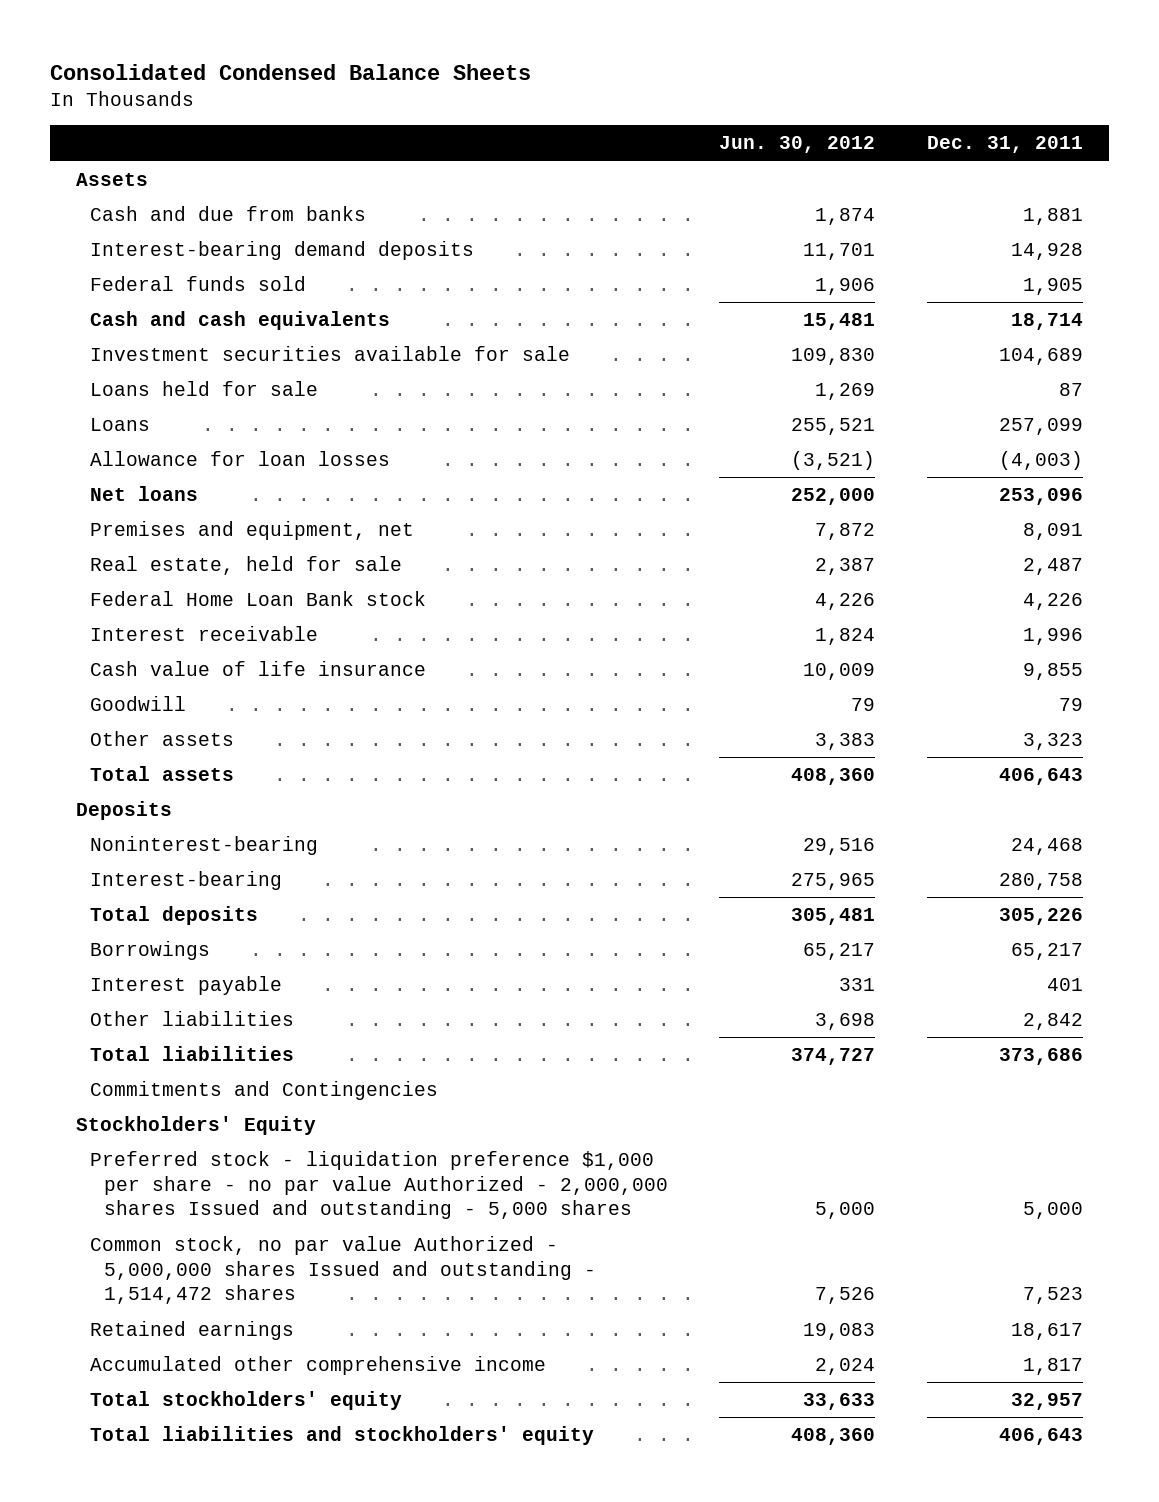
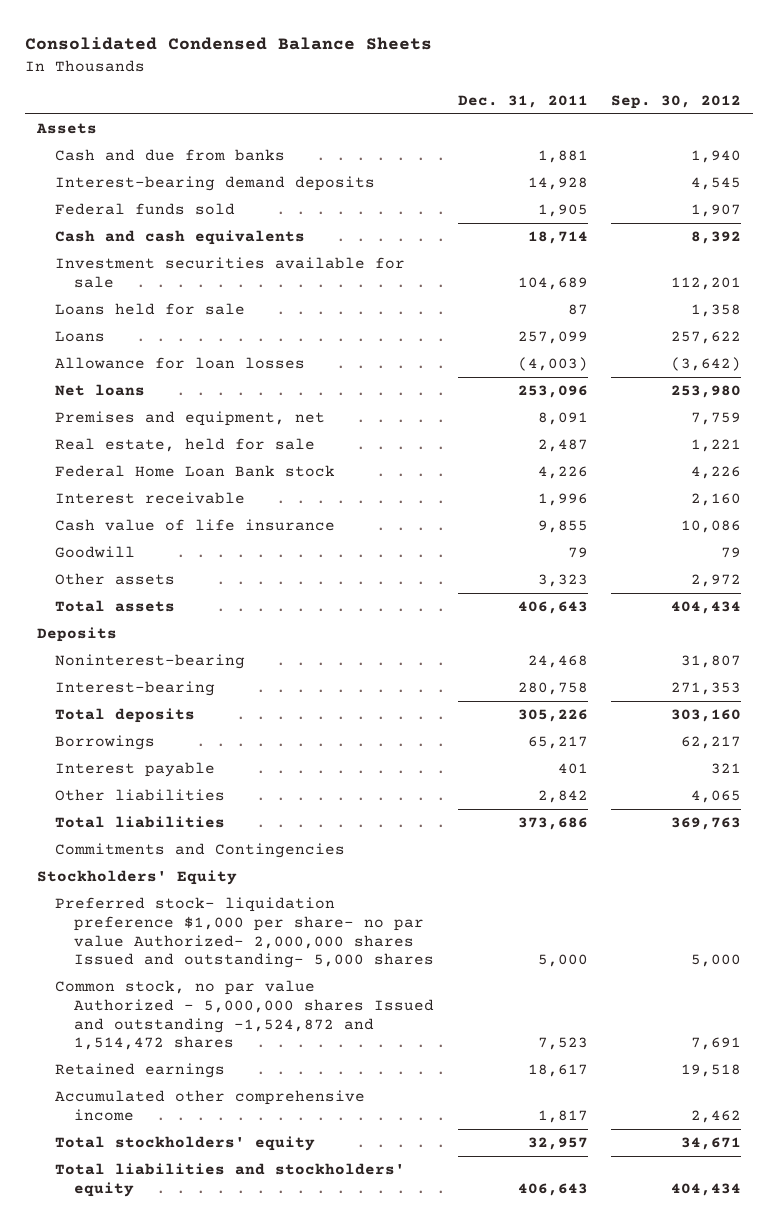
- | Jun. 30, 2012 | Dec. 31, 2011
+ | Dec. 31, 2011 | Sep. 30, 2012
- Preferred stock - liquidation preference $1,000 per share - no par value Authorized - 2,000,000 shares Issued and outstanding - 5,000 shares | 5,000 | 5,000
- Common stock, no par value Authorized - 5,000,000 shares Issued and outstanding - 1,514,472 shares | 7,526 | 7,523
+ Preferred stock- liquidation preference $1,000 per share- no par value Authorized- 2,000,000 shares Issued and outstanding- 5,000 shares | 5,000 | 5,000
+ Common stock, no par value Authorized - 5,000,000 shares Issued and outstanding -1,524,872 and 1,514,472 shares | 7,523 | 7,691

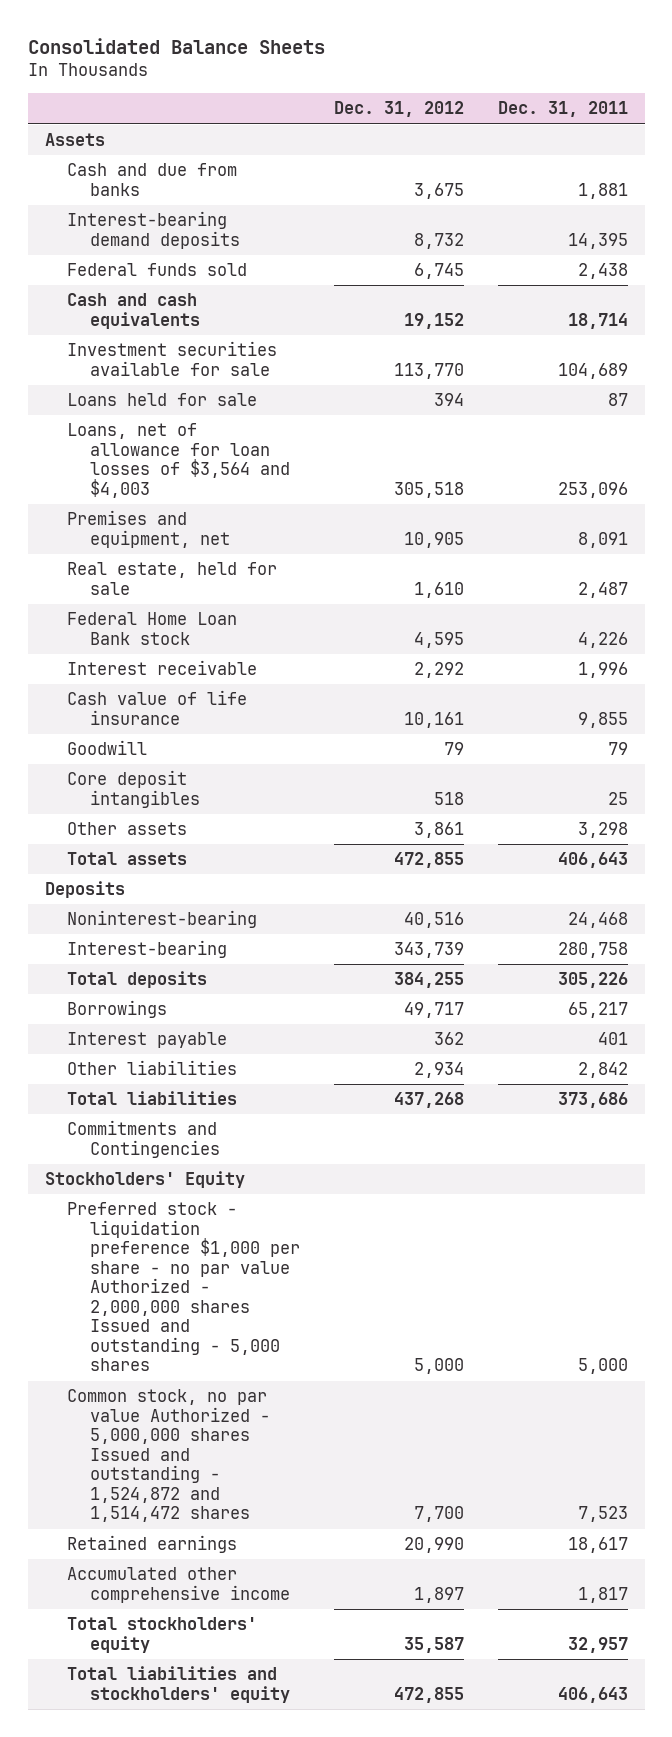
- Consolidated Condensed Balance Sheets
+ Consolidated Balance Sheets
- | Dec. 31, 2011 | Sep. 30, 2012
+ | Dec. 31, 2012 | Dec. 31, 2011
- Interest-bearing demand deposits | 14,928 | 4,545
- Federal funds sold | 1,905 | 1,907
+ Interest-bearing demand deposits | 8,732 | 14,395
+ Federal funds sold | 6,745 | 2,438
- Loans | 257,099 | 257,622
- Allowance for loan losses | (4,003) | (3,642)
- Net loans | 253,096 | 253,980
+ Loans, net of allowance for loan losses of $3,564 and $4,003 | 305,518 | 253,096
- Other assets | 3,323 | 2,972
+ Core deposit intangibles | 518 | 25
+ Other assets | 3,861 | 3,298
- Preferred stock- liquidation preference $1,000 per share- no par value Authorized- 2,000,000 shares Issued and outstanding- 5,000 shares | 5,000 | 5,000
- Common stock, no par value Authorized - 5,000,000 shares Issued and outstanding -1,524,872 and 1,514,472 shares | 7,523 | 7,691
+ Preferred stock - liquidation preference $1,000 per share - no par value Authorized - 2,000,000 shares Issued and outstanding - 5,000 shares | 5,000 | 5,000
+ Common stock, no par value Authorized - 5,000,000 shares Issued and outstanding - 1,524,872 and 1,514,472 shares | 7,700 | 7,523

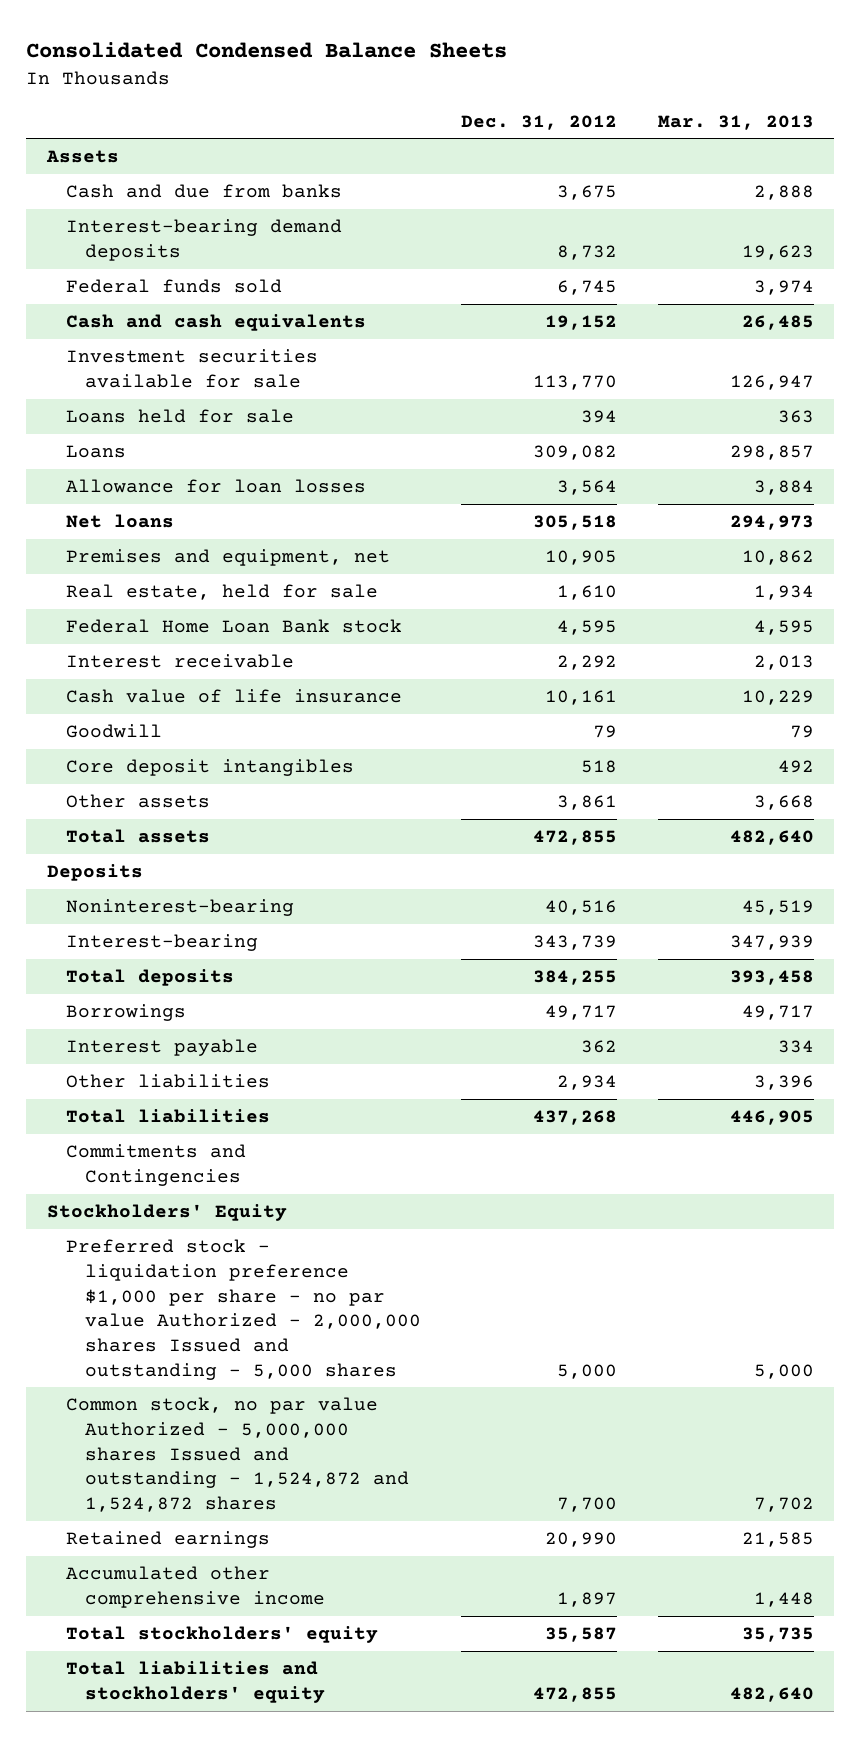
- Consolidated Balance Sheets
+ Consolidated Condensed Balance Sheets
- | Dec. 31, 2012 | Dec. 31, 2011
+ | Dec. 31, 2012 | Mar. 31, 2013
- Loans, net of allowance for loan losses of $3,564 and $4,003 | 305,518 | 253,096
+ Loans | 309,082 | 298,857
+ Allowance for loan losses | 3,564 | 3,884
+ Net loans | 305,518 | 294,973
- Common stock, no par value Authorized - 5,000,000 shares Issued and outstanding - 1,524,872 and 1,514,472 shares | 7,700 | 7,523
+ Common stock, no par value Authorized - 5,000,000 shares Issued and outstanding - 1,524,872 and 1,524,872 shares | 7,700 | 7,702

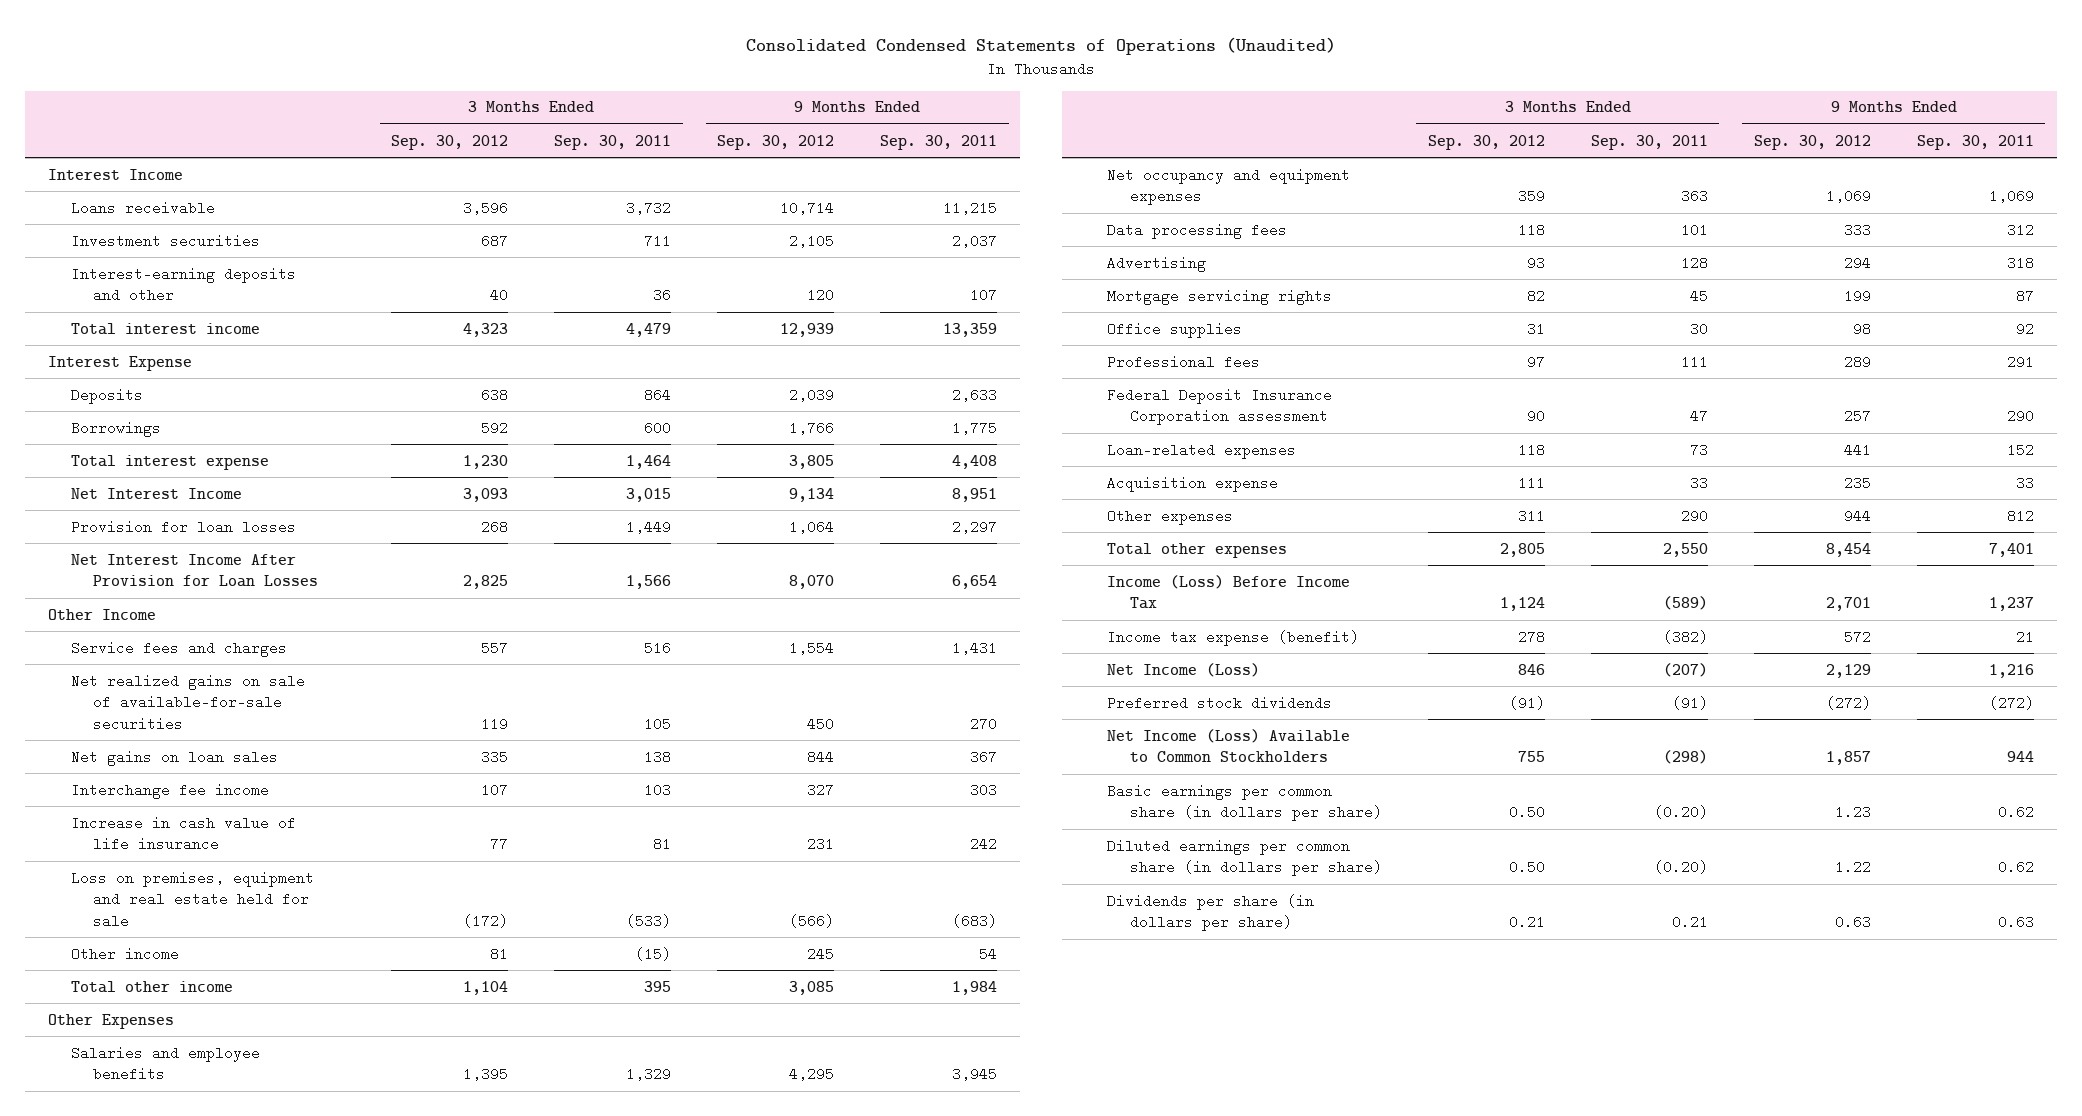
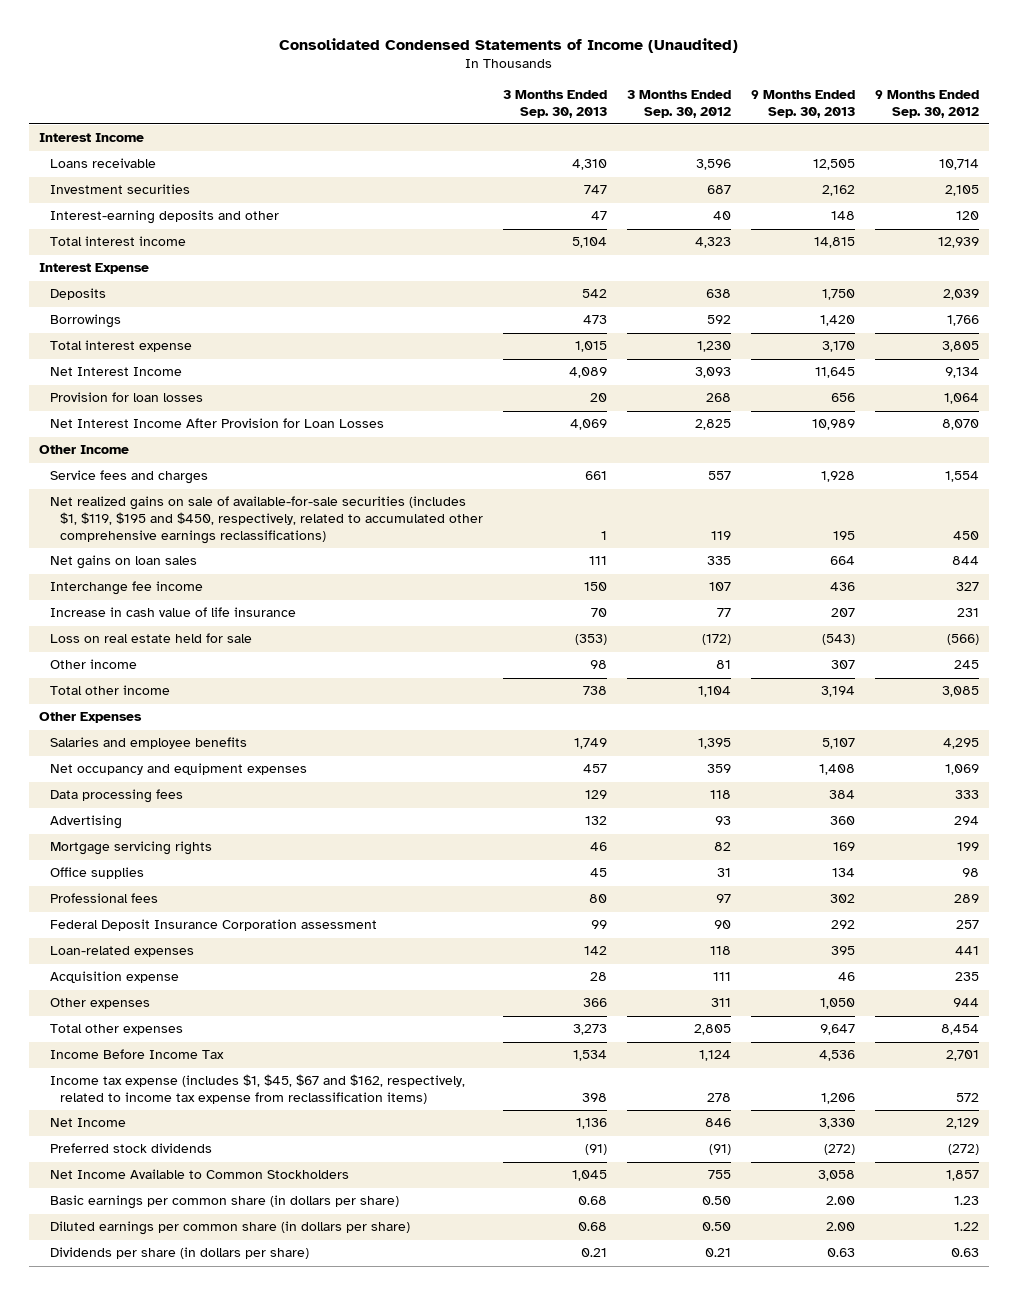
- Consolidated Condensed Statements of Operations (Unaudited)
+ Consolidated Condensed Statements of Income (Unaudited)
- | 3 Months Ended Sep. 30, 2012 | 3 Months Ended Sep. 30, 2011 | 9 Months Ended Sep. 30, 2012 | 9 Months Ended Sep. 30, 2011
+ | 3 Months Ended Sep. 30, 2013 | 3 Months Ended Sep. 30, 2012 | 9 Months Ended Sep. 30, 2013 | 9 Months Ended Sep. 30, 2012
- Net realized gains on sale of available-for-sale securities | 119 | 105 | 450 | 270
+ Net realized gains on sale of available-for-sale securities (includes $1, $119, $195 and $450, respectively, related to accumulated other comprehensive earnings reclassifications) | 1 | 119 | 195 | 450
- Loss on premises, equipment and real estate held for sale | (172) | (533) | (566) | (683)
+ Loss on real estate held for sale | (353) | (172) | (543) | (566)
- Income (Loss) Before Income Tax | 1,124 | (589) | 2,701 | 1,237
- Income tax expense (benefit) | 278 | (382) | 572 | 21
- Net Income (Loss) | 846 | (207) | 2,129 | 1,216
+ Income Before Income Tax | 1,534 | 1,124 | 4,536 | 2,701
+ Income tax expense (includes $1, $45, $67 and $162, respectively, related to income tax expense from reclassification items) | 398 | 278 | 1,206 | 572
+ Net Income | 1,136 | 846 | 3,330 | 2,129
- Net Income (Loss) Available to Common Stockholders | 755 | (298) | 1,857 | 944
+ Net Income Available to Common Stockholders | 1,045 | 755 | 3,058 | 1,857

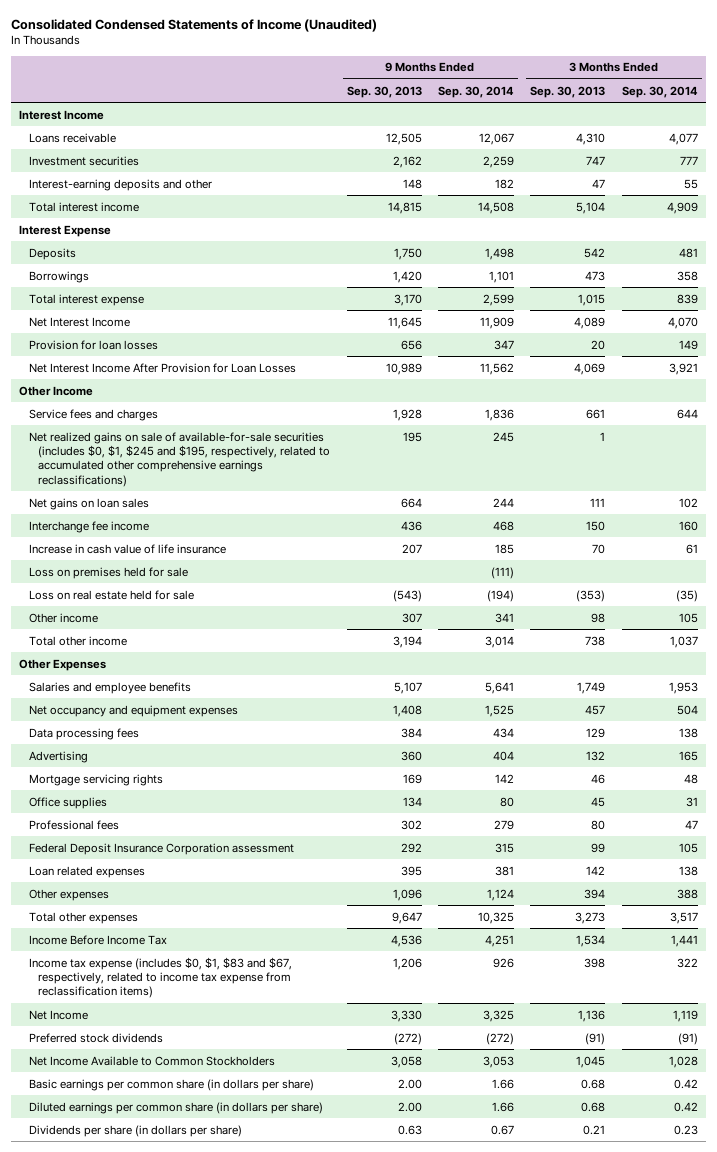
- | 3 Months Ended Sep. 30, 2013 | 3 Months Ended Sep. 30, 2012 | 9 Months Ended Sep. 30, 2013 | 9 Months Ended Sep. 30, 2012
+ | 9 Months Ended Sep. 30, 2013 | 9 Months Ended Sep. 30, 2014 | 3 Months Ended Sep. 30, 2013 | 3 Months Ended Sep. 30, 2014
- Net realized gains on sale of available-for-sale securities (includes $1, $119, $195 and $450, respectively, related to accumulated other comprehensive earnings reclassifications) | 1 | 119 | 195 | 450
+ Net realized gains on sale of available-for-sale securities (includes $0, $1, $245 and $195, respectively, related to accumulated other comprehensive earnings reclassifications) | 195 | 245 | 1 |
+ Loss on premises held for sale | | (111) | |
- Loan-related expenses | 142 | 118 | 395 | 441
- Acquisition expense | 28 | 111 | 46 | 235
- Other expenses | 366 | 311 | 1,050 | 944
+ Loan related expenses | 395 | 381 | 142 | 138
+ Other expenses | 1,096 | 1,124 | 394 | 388
- Income tax expense (includes $1, $45, $67 and $162, respectively, related to income tax expense from reclassification items) | 398 | 278 | 1,206 | 572
+ Income tax expense (includes $0, $1, $83 and $67, respectively, related to income tax expense from reclassification items) | 1,206 | 926 | 398 | 322

